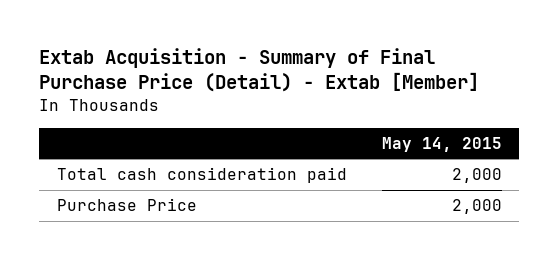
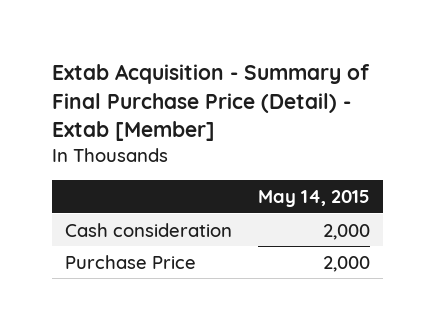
- Total cash consideration paid | 2,000
+ Cash consideration | 2,000

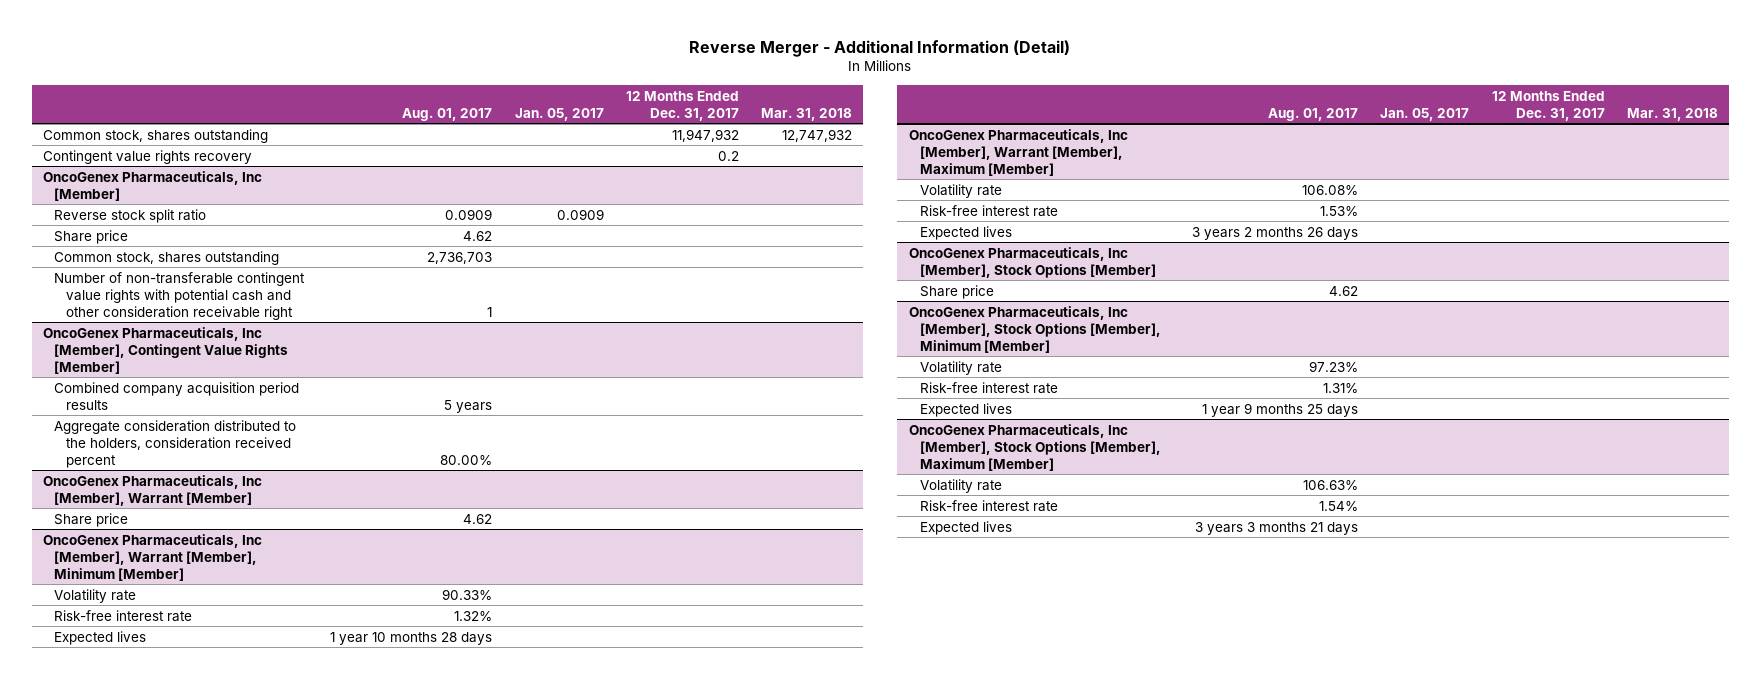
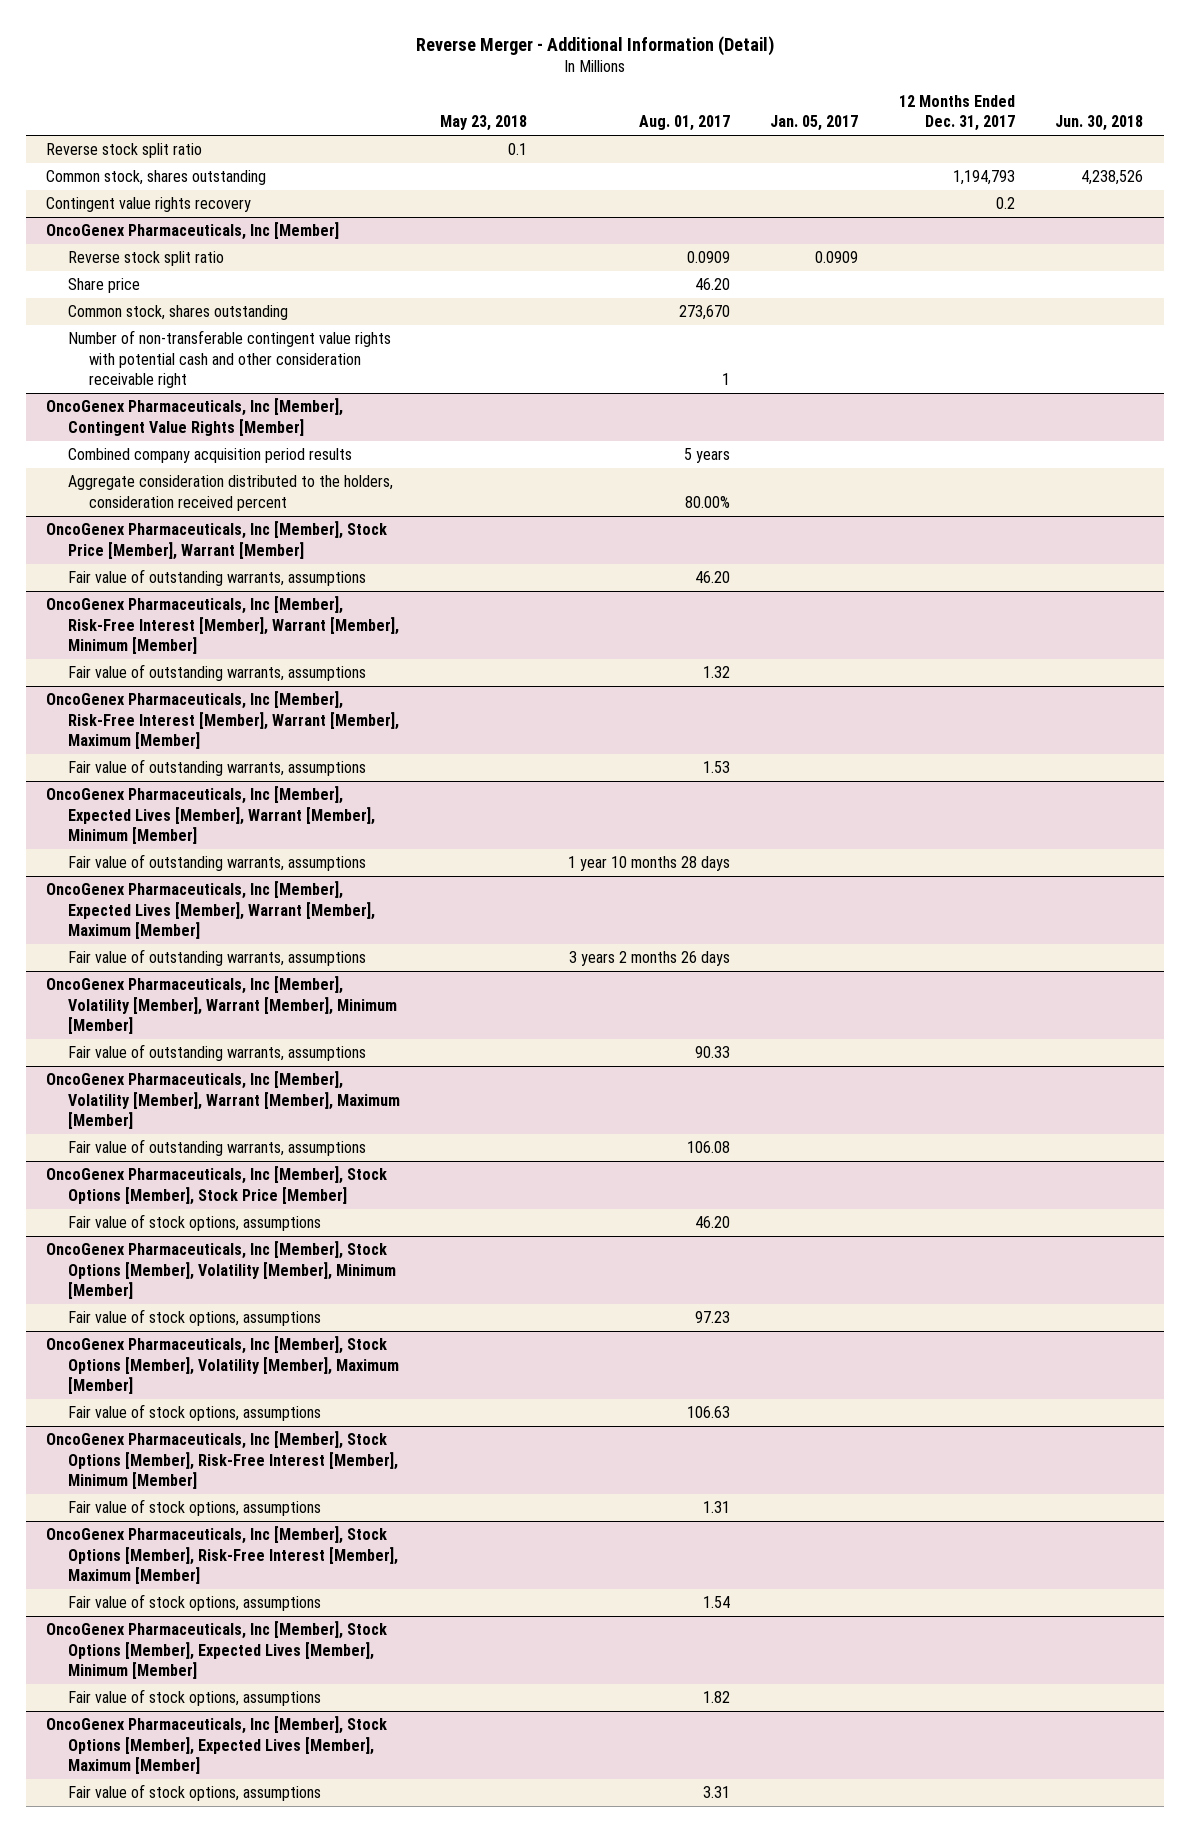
- | Aug. 01, 2017 | Jan. 05, 2017 | 12 Months Ended Dec. 31, 2017 | Mar. 31, 2018
+ | May 23, 2018 | Aug. 01, 2017 | Jan. 05, 2017 | 12 Months Ended Dec. 31, 2017 | Jun. 30, 2018
- Common stock, shares outstanding | | | 11,947,932 | 12,747,932
+ Reverse stock split ratio | 0.1 | | | |
+ Common stock, shares outstanding | | | | 1,194,793 | 4,238,526
@ OncoGenex Pharmaceuticals, Inc [Member]
- Share price | 4.62 | | |
- Common stock, shares outstanding | 2,736,703 | | |
+ Share price | | 46.20 | | |
+ Common stock, shares outstanding | | 273,670 | | |
- OncoGenex Pharmaceuticals, Inc [Member], Warrant [Member]
- Share price | 4.62 | | |
- OncoGenex Pharmaceuticals, Inc [Member], Warrant [Member], Minimum [Member]
- Volatility rate | 90.33% | | |
- Risk-free interest rate | 1.32% | | |
- Expected lives | 1 year 10 months 28 days | | |
- OncoGenex Pharmaceuticals, Inc [Member], Warrant [Member], Maximum [Member]
- Volatility rate | 106.08% | | |
- Risk-free interest rate | 1.53% | | |
- Expected lives | 3 years 2 months 26 days | | |
- OncoGenex Pharmaceuticals, Inc [Member], Stock Options [Member]
- Share price | 4.62 | | |
- OncoGenex Pharmaceuticals, Inc [Member], Stock Options [Member], Minimum [Member]
- Volatility rate | 97.23% | | |
- Risk-free interest rate | 1.31% | | |
- Expected lives | 1 year 9 months 25 days | | |
- OncoGenex Pharmaceuticals, Inc [Member], Stock Options [Member], Maximum [Member]
- Volatility rate | 106.63% | | |
- Risk-free interest rate | 1.54% | | |
- Expected lives | 3 years 3 months 21 days | | |
+ OncoGenex Pharmaceuticals, Inc [Member], Stock Price [Member], Warrant [Member]
+ Fair value of outstanding warrants, assumptions | | 46.20 | | |
+ OncoGenex Pharmaceuticals, Inc [Member], Risk-Free Interest [Member], Warrant [Member], Minimum [Member]
+ Fair value of outstanding warrants, assumptions | | 1.32 | | |
+ OncoGenex Pharmaceuticals, Inc [Member], Risk-Free Interest [Member], Warrant [Member], Maximum [Member]
+ Fair value of outstanding warrants, assumptions | | 1.53 | | |
+ OncoGenex Pharmaceuticals, Inc [Member], Expected Lives [Member], Warrant [Member], Minimum [Member]
+ Fair value of outstanding warrants, assumptions | | 1 year 10 months 28 days | | |
+ OncoGenex Pharmaceuticals, Inc [Member], Expected Lives [Member], Warrant [Member], Maximum [Member]
+ Fair value of outstanding warrants, assumptions | | 3 years 2 months 26 days | | |
+ OncoGenex Pharmaceuticals, Inc [Member], Volatility [Member], Warrant [Member], Minimum [Member]
+ Fair value of outstanding warrants, assumptions | | 90.33 | | |
+ OncoGenex Pharmaceuticals, Inc [Member], Volatility [Member], Warrant [Member], Maximum [Member]
+ Fair value of outstanding warrants, assumptions | | 106.08 | | |
+ OncoGenex Pharmaceuticals, Inc [Member], Stock Options [Member], Stock Price [Member]
+ Fair value of stock options, assumptions | | 46.20 | | |
+ OncoGenex Pharmaceuticals, Inc [Member], Stock Options [Member], Volatility [Member], Minimum [Member]
+ Fair value of stock options, assumptions | | 97.23 | | |
+ OncoGenex Pharmaceuticals, Inc [Member], Stock Options [Member], Volatility [Member], Maximum [Member]
+ Fair value of stock options, assumptions | | 106.63 | | |
+ OncoGenex Pharmaceuticals, Inc [Member], Stock Options [Member], Risk-Free Interest [Member], Minimum [Member]
+ Fair value of stock options, assumptions | | 1.31 | | |
+ OncoGenex Pharmaceuticals, Inc [Member], Stock Options [Member], Risk-Free Interest [Member], Maximum [Member]
+ Fair value of stock options, assumptions | | 1.54 | | |
+ OncoGenex Pharmaceuticals, Inc [Member], Stock Options [Member], Expected Lives [Member], Minimum [Member]
+ Fair value of stock options, assumptions | | 1.82 | | |
+ OncoGenex Pharmaceuticals, Inc [Member], Stock Options [Member], Expected Lives [Member], Maximum [Member]
+ Fair value of stock options, assumptions | | 3.31 | | |

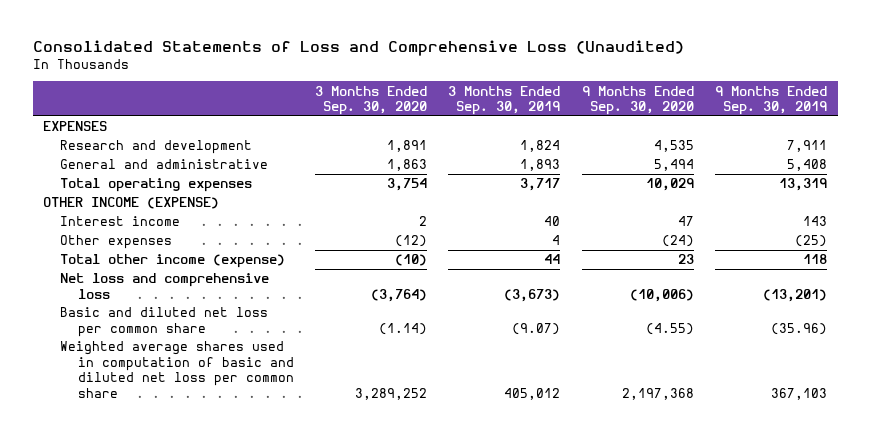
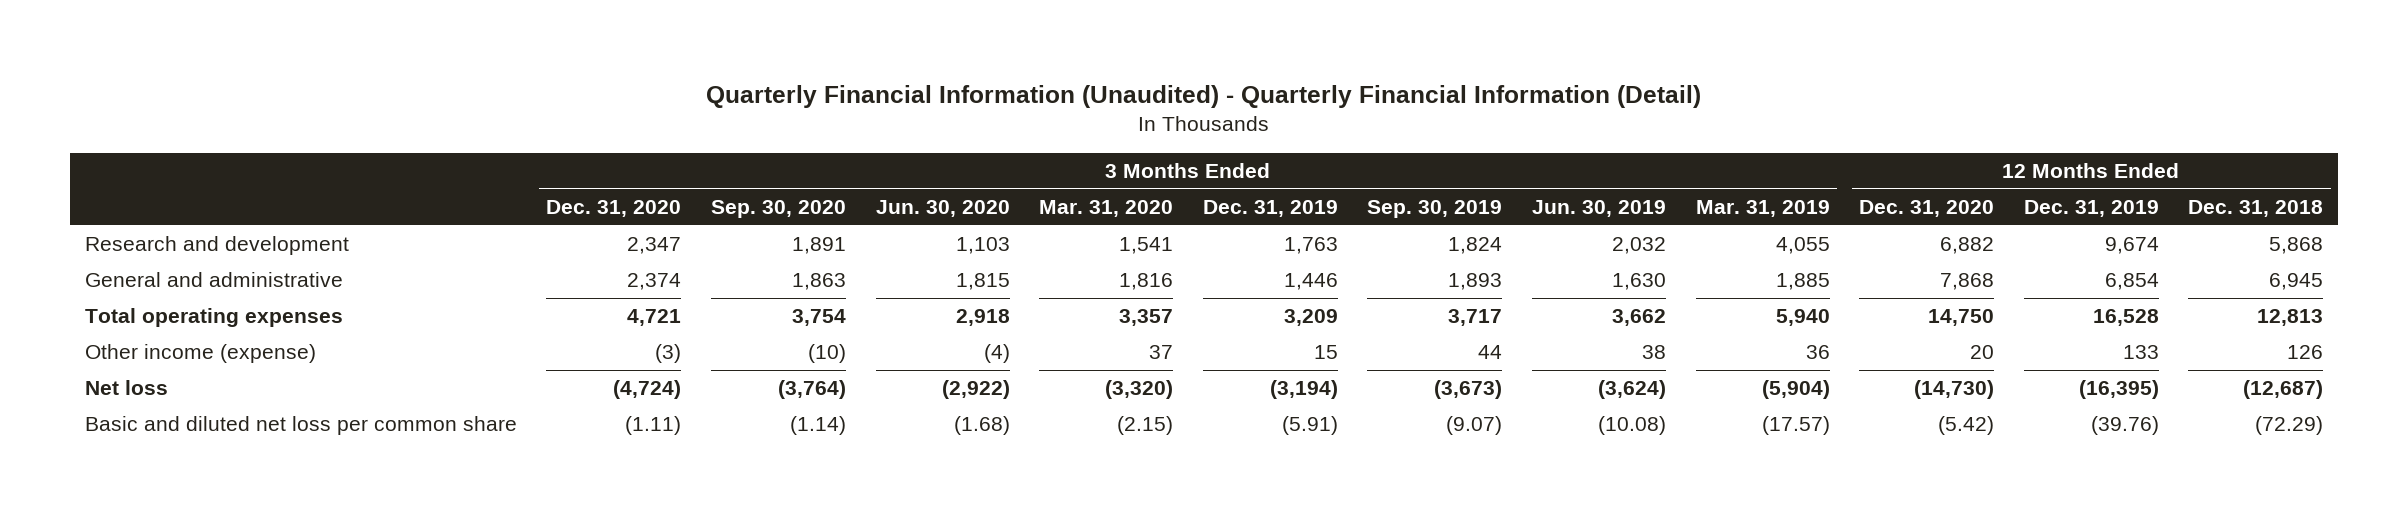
- Consolidated Statements of Loss and Comprehensive Loss (Unaudited)
+ Quarterly Financial Information (Unaudited) - Quarterly Financial Information (Detail)
- | 3 Months Ended Sep. 30, 2020 | 3 Months Ended Sep. 30, 2019 | 9 Months Ended Sep. 30, 2020 | 9 Months Ended Sep. 30, 2019
+ | 3 Months Ended Dec. 31, 2020 | 3 Months Ended Sep. 30, 2020 | 3 Months Ended Jun. 30, 2020 | 3 Months Ended Mar. 31, 2020 | 3 Months Ended Dec. 31, 2019 | 3 Months Ended Sep. 30, 2019 | 3 Months Ended Jun. 30, 2019 | 3 Months Ended Mar. 31, 2019 | 12 Months Ended Dec. 31, 2020 | 12 Months Ended Dec. 31, 2019 | 12 Months Ended Dec. 31, 2018
- EXPENSES
- OTHER INCOME (EXPENSE)
- Interest income | 2 | 40 | 47 | 143
- Other expenses | (12) | 4 | (24) | (25)
- Total other income (expense) | (10) | 44 | 23 | 118
- Net loss and comprehensive loss | (3,764) | (3,673) | (10,006) | (13,201)
+ Other income (expense) | (3) | (10) | (4) | 37 | 15 | 44 | 38 | 36 | 20 | 133 | 126
+ Net loss | (4,724) | (3,764) | (2,922) | (3,320) | (3,194) | (3,673) | (3,624) | (5,904) | (14,730) | (16,395) | (12,687)
- Weighted average shares used in computation of basic and diluted net loss per common share | 3,289,252 | 405,012 | 2,197,368 | 367,103

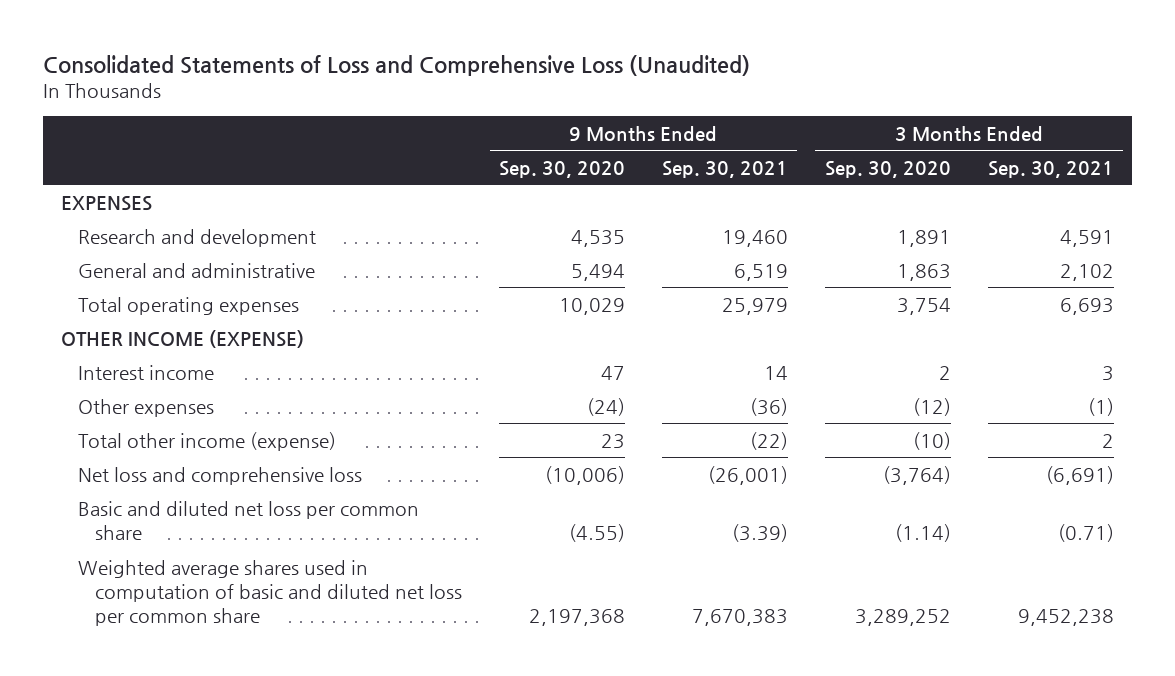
- Quarterly Financial Information (Unaudited) - Quarterly Financial Information (Detail)
+ Consolidated Statements of Loss and Comprehensive Loss (Unaudited)
- | 3 Months Ended Dec. 31, 2020 | 3 Months Ended Sep. 30, 2020 | 3 Months Ended Jun. 30, 2020 | 3 Months Ended Mar. 31, 2020 | 3 Months Ended Dec. 31, 2019 | 3 Months Ended Sep. 30, 2019 | 3 Months Ended Jun. 30, 2019 | 3 Months Ended Mar. 31, 2019 | 12 Months Ended Dec. 31, 2020 | 12 Months Ended Dec. 31, 2019 | 12 Months Ended Dec. 31, 2018
+ | 9 Months Ended Sep. 30, 2020 | 9 Months Ended Sep. 30, 2021 | 3 Months Ended Sep. 30, 2020 | 3 Months Ended Sep. 30, 2021
+ EXPENSES
- Other income (expense) | (3) | (10) | (4) | 37 | 15 | 44 | 38 | 36 | 20 | 133 | 126
- Net loss | (4,724) | (3,764) | (2,922) | (3,320) | (3,194) | (3,673) | (3,624) | (5,904) | (14,730) | (16,395) | (12,687)
+ OTHER INCOME (EXPENSE)
+ Interest income | 47 | 14 | 2 | 3
+ Other expenses | (24) | (36) | (12) | (1)
+ Total other income (expense) | 23 | (22) | (10) | 2
+ Net loss and comprehensive loss | (10,006) | (26,001) | (3,764) | (6,691)
+ Weighted average shares used in computation of basic and diluted net loss per common share | 2,197,368 | 7,670,383 | 3,289,252 | 9,452,238

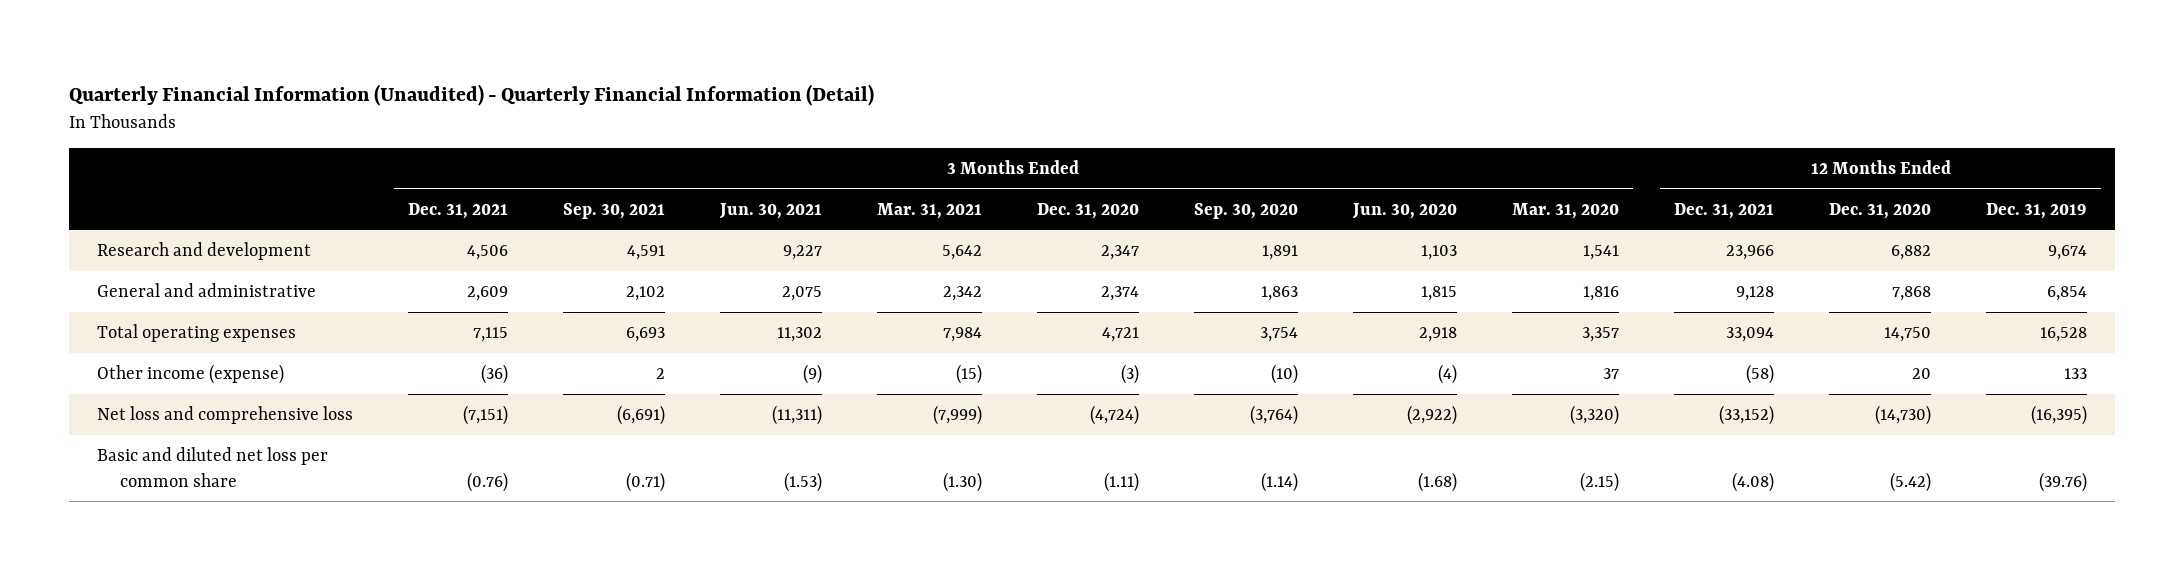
- Consolidated Statements of Loss and Comprehensive Loss (Unaudited)
+ Quarterly Financial Information (Unaudited) - Quarterly Financial Information (Detail)
- | 9 Months Ended Sep. 30, 2020 | 9 Months Ended Sep. 30, 2021 | 3 Months Ended Sep. 30, 2020 | 3 Months Ended Sep. 30, 2021
+ | 3 Months Ended Dec. 31, 2021 | 3 Months Ended Sep. 30, 2021 | 3 Months Ended Jun. 30, 2021 | 3 Months Ended Mar. 31, 2021 | 3 Months Ended Dec. 31, 2020 | 3 Months Ended Sep. 30, 2020 | 3 Months Ended Jun. 30, 2020 | 3 Months Ended Mar. 31, 2020 | 12 Months Ended Dec. 31, 2021 | 12 Months Ended Dec. 31, 2020 | 12 Months Ended Dec. 31, 2019
- EXPENSES
- OTHER INCOME (EXPENSE)
- Interest income | 47 | 14 | 2 | 3
- Other expenses | (24) | (36) | (12) | (1)
- Total other income (expense) | 23 | (22) | (10) | 2
+ Other income (expense) | (36) | 2 | (9) | (15) | (3) | (10) | (4) | 37 | (58) | 20 | 133
- Weighted average shares used in computation of basic and diluted net loss per common share | 2,197,368 | 7,670,383 | 3,289,252 | 9,452,238

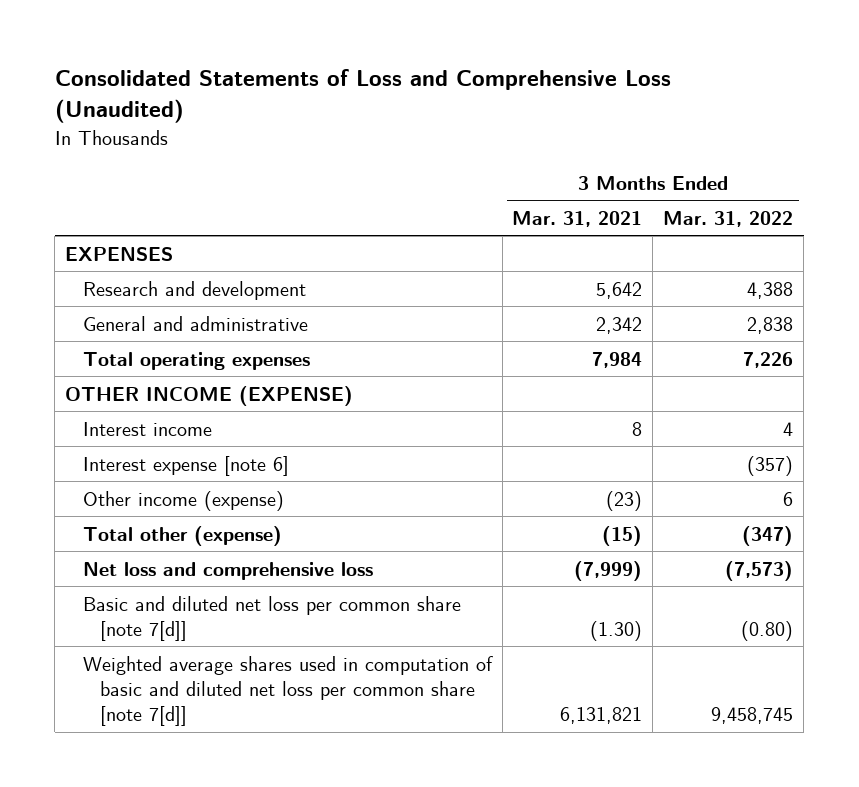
- Quarterly Financial Information (Unaudited) - Quarterly Financial Information (Detail)
+ Consolidated Statements of Loss and Comprehensive Loss (Unaudited)
- | 3 Months Ended Dec. 31, 2021 | 3 Months Ended Sep. 30, 2021 | 3 Months Ended Jun. 30, 2021 | 3 Months Ended Mar. 31, 2021 | 3 Months Ended Dec. 31, 2020 | 3 Months Ended Sep. 30, 2020 | 3 Months Ended Jun. 30, 2020 | 3 Months Ended Mar. 31, 2020 | 12 Months Ended Dec. 31, 2021 | 12 Months Ended Dec. 31, 2020 | 12 Months Ended Dec. 31, 2019
+ | 3 Months Ended Mar. 31, 2021 | 3 Months Ended Mar. 31, 2022
+ EXPENSES
- Other income (expense) | (36) | 2 | (9) | (15) | (3) | (10) | (4) | 37 | (58) | 20 | 133
+ OTHER INCOME (EXPENSE)
+ Interest income | 8 | 4
+ Interest expense [note 6] | | (357)
+ Other income (expense) | (23) | 6
+ Total other (expense) | (15) | (347)
- Basic and diluted net loss per common share | (0.76) | (0.71) | (1.53) | (1.30) | (1.11) | (1.14) | (1.68) | (2.15) | (4.08) | (5.42) | (39.76)
+ Basic and diluted net loss per common share [note 7[d]] | (1.30) | (0.80)
+ Weighted average shares used in computation of basic and diluted net loss per common share [note 7[d]] | 6,131,821 | 9,458,745

